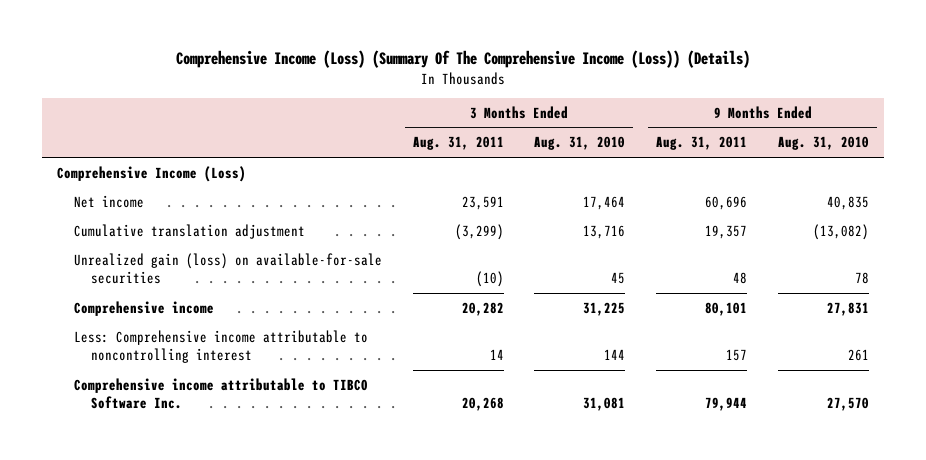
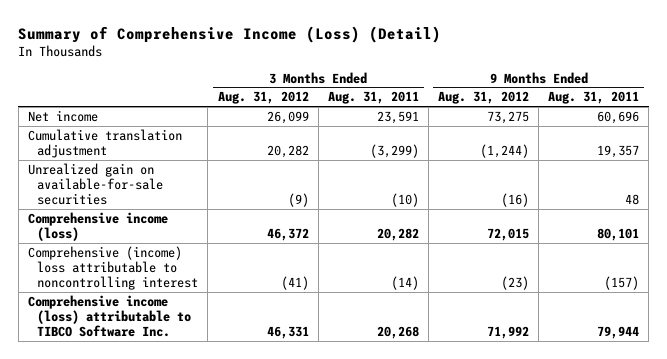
- Comprehensive Income (Loss) (Summary Of The Comprehensive Income (Loss)) (Details)
+ Summary of Comprehensive Income (Loss) (Detail)
- | 3 Months Ended Aug. 31, 2011 | 3 Months Ended Aug. 31, 2010 | 9 Months Ended Aug. 31, 2011 | 9 Months Ended Aug. 31, 2010
+ | 3 Months Ended Aug. 31, 2012 | 3 Months Ended Aug. 31, 2011 | 9 Months Ended Aug. 31, 2012 | 9 Months Ended Aug. 31, 2011
- Comprehensive Income (Loss)
- Unrealized gain (loss) on available-for-sale securities | (10) | 45 | 48 | 78
- Comprehensive income | 20,282 | 31,225 | 80,101 | 27,831
- Less: Comprehensive income attributable to noncontrolling interest | 14 | 144 | 157 | 261
- Comprehensive income attributable to TIBCO Software Inc. | 20,268 | 31,081 | 79,944 | 27,570
+ Unrealized gain on available-for-sale securities | (9) | (10) | (16) | 48
+ Comprehensive income (loss) | 46,372 | 20,282 | 72,015 | 80,101
+ Comprehensive (income) loss attributable to noncontrolling interest | (41) | (14) | (23) | (157)
+ Comprehensive income (loss) attributable to TIBCO Software Inc. | 46,331 | 20,268 | 71,992 | 79,944

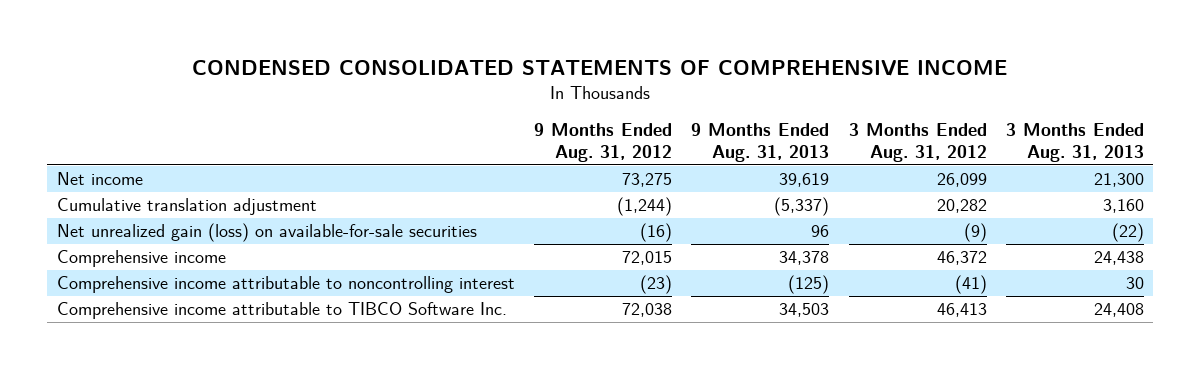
- Summary of Comprehensive Income (Loss) (Detail)
+ CONDENSED CONSOLIDATED STATEMENTS OF COMPREHENSIVE INCOME
- | 3 Months Ended Aug. 31, 2012 | 3 Months Ended Aug. 31, 2011 | 9 Months Ended Aug. 31, 2012 | 9 Months Ended Aug. 31, 2011
+ | 9 Months Ended Aug. 31, 2012 | 9 Months Ended Aug. 31, 2013 | 3 Months Ended Aug. 31, 2012 | 3 Months Ended Aug. 31, 2013
- Unrealized gain on available-for-sale securities | (9) | (10) | (16) | 48
- Comprehensive income (loss) | 46,372 | 20,282 | 72,015 | 80,101
- Comprehensive (income) loss attributable to noncontrolling interest | (41) | (14) | (23) | (157)
- Comprehensive income (loss) attributable to TIBCO Software Inc. | 46,331 | 20,268 | 71,992 | 79,944
+ Net unrealized gain (loss) on available-for-sale securities | (16) | 96 | (9) | (22)
+ Comprehensive income | 72,015 | 34,378 | 46,372 | 24,438
+ Comprehensive income attributable to noncontrolling interest | (23) | (125) | (41) | 30
+ Comprehensive income attributable to TIBCO Software Inc. | 72,038 | 34,503 | 46,413 | 24,408

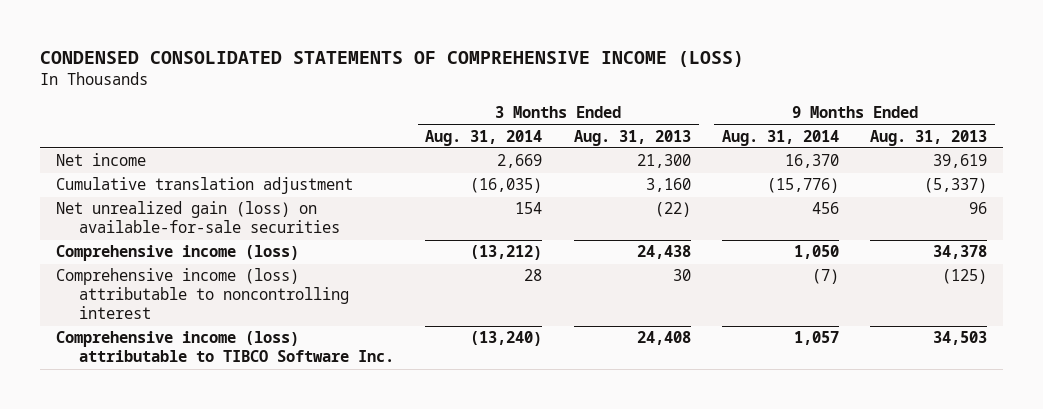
- CONDENSED CONSOLIDATED STATEMENTS OF COMPREHENSIVE INCOME
+ CONDENSED CONSOLIDATED STATEMENTS OF COMPREHENSIVE INCOME (LOSS)
- | 9 Months Ended Aug. 31, 2012 | 9 Months Ended Aug. 31, 2013 | 3 Months Ended Aug. 31, 2012 | 3 Months Ended Aug. 31, 2013
+ | 3 Months Ended Aug. 31, 2014 | 3 Months Ended Aug. 31, 2013 | 9 Months Ended Aug. 31, 2014 | 9 Months Ended Aug. 31, 2013
- Comprehensive income | 72,015 | 34,378 | 46,372 | 24,438
- Comprehensive income attributable to noncontrolling interest | (23) | (125) | (41) | 30
- Comprehensive income attributable to TIBCO Software Inc. | 72,038 | 34,503 | 46,413 | 24,408
+ Comprehensive income (loss) | (13,212) | 24,438 | 1,050 | 34,378
+ Comprehensive income (loss) attributable to noncontrolling interest | 28 | 30 | (7) | (125)
+ Comprehensive income (loss) attributable to TIBCO Software Inc. | (13,240) | 24,408 | 1,057 | 34,503

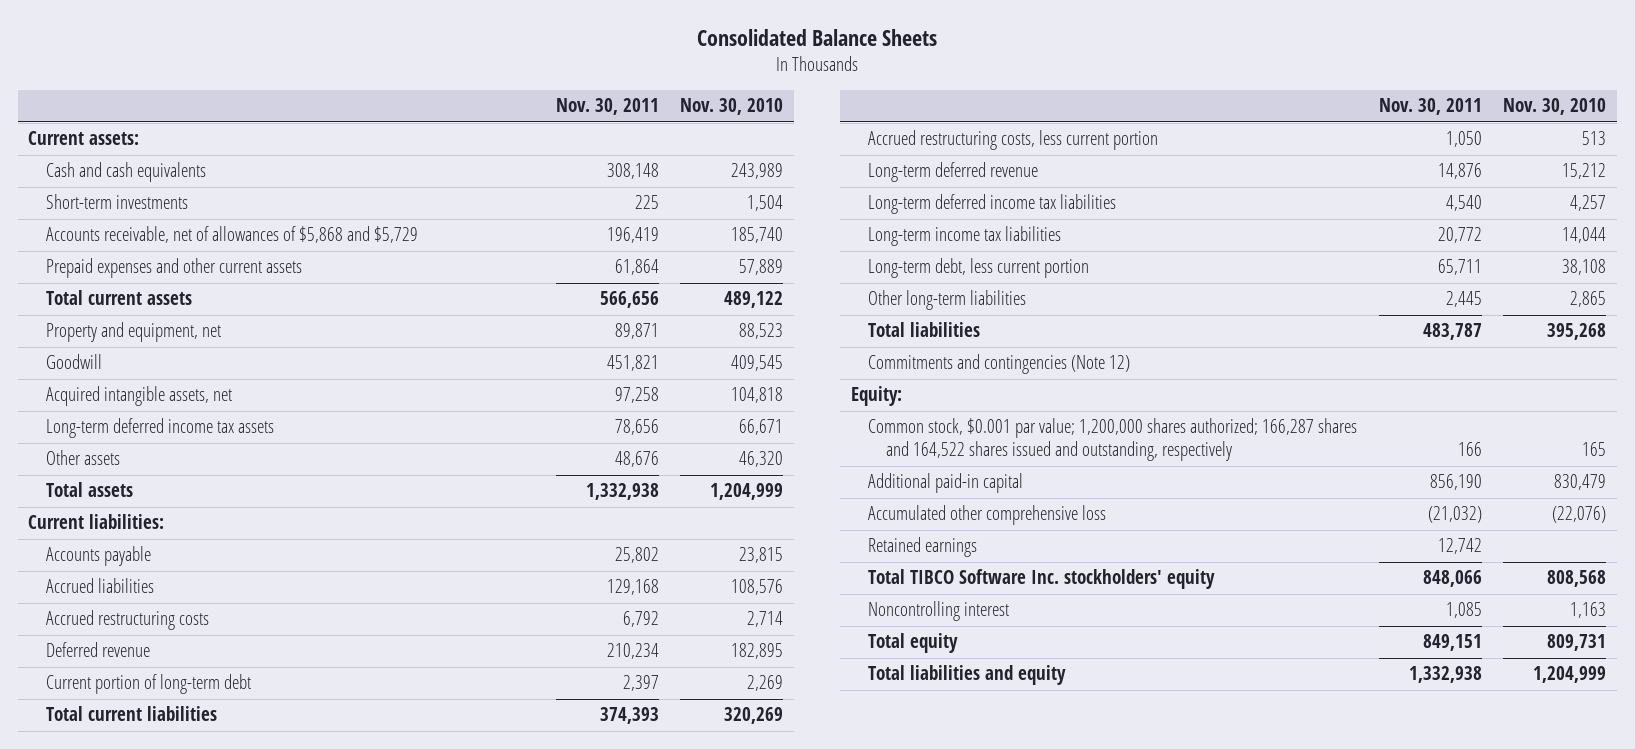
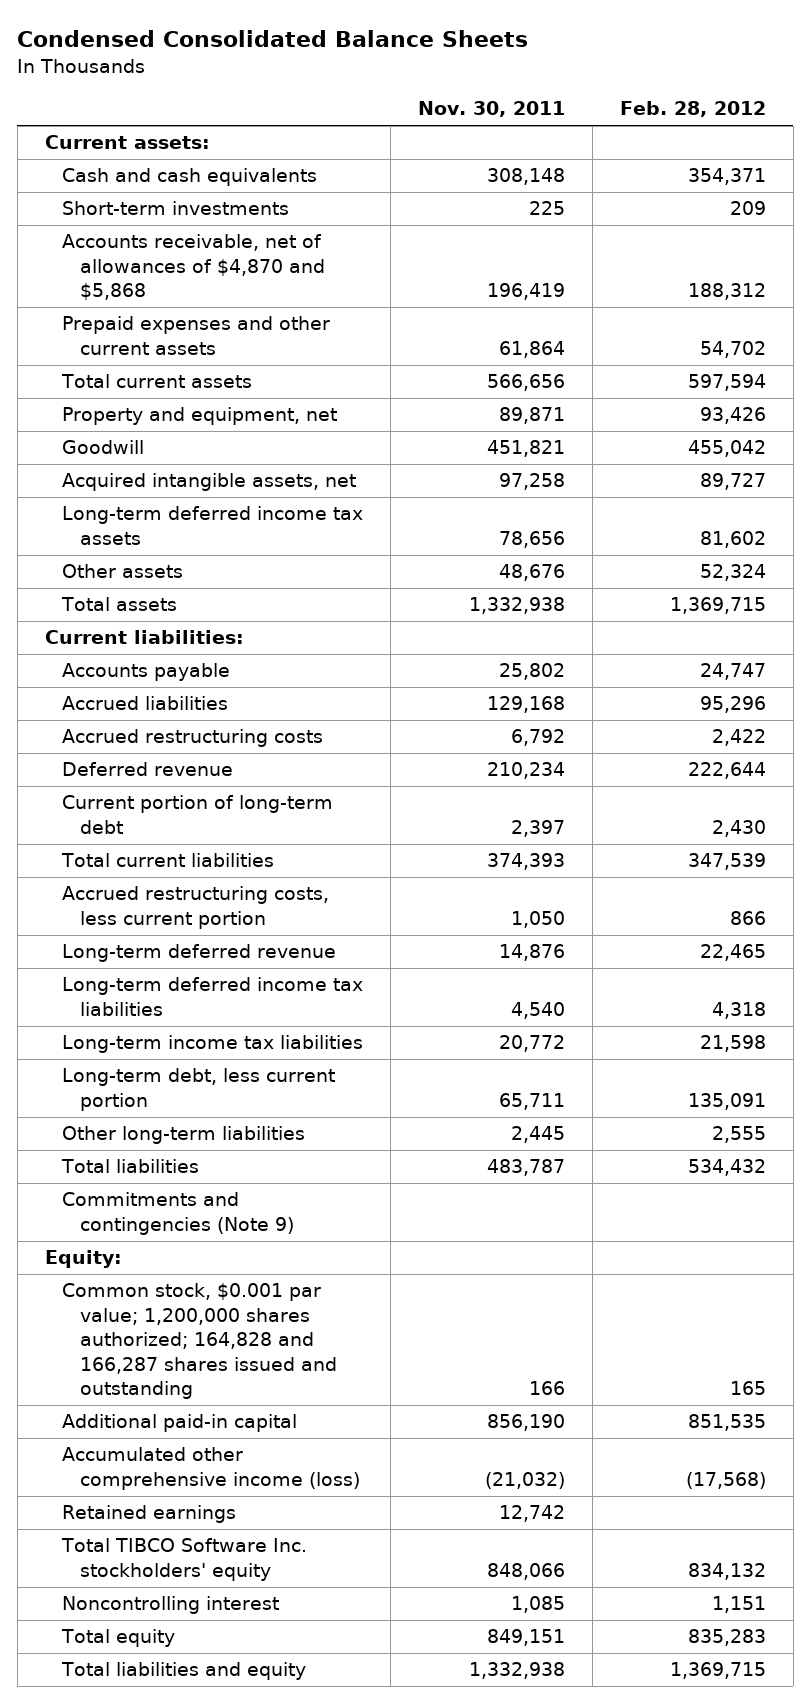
- Consolidated Balance Sheets
+ Condensed Consolidated Balance Sheets
- | Nov. 30, 2011 | Nov. 30, 2010
+ | Nov. 30, 2011 | Feb. 28, 2012
- Accounts receivable, net of allowances of $5,868 and $5,729 | 196,419 | 185,740
+ Accounts receivable, net of allowances of $4,870 and $5,868 | 196,419 | 188,312
- Commitments and contingencies (Note 12)
+ Commitments and contingencies (Note 9)
- Common stock, $0.001 par value; 1,200,000 shares authorized; 166,287 shares and 164,522 shares issued and outstanding, respectively | 166 | 165
+ Common stock, $0.001 par value; 1,200,000 shares authorized; 164,828 and 166,287 shares issued and outstanding | 166 | 165
- Accumulated other comprehensive loss | (21,032) | (22,076)
+ Accumulated other comprehensive income (loss) | (21,032) | (17,568)

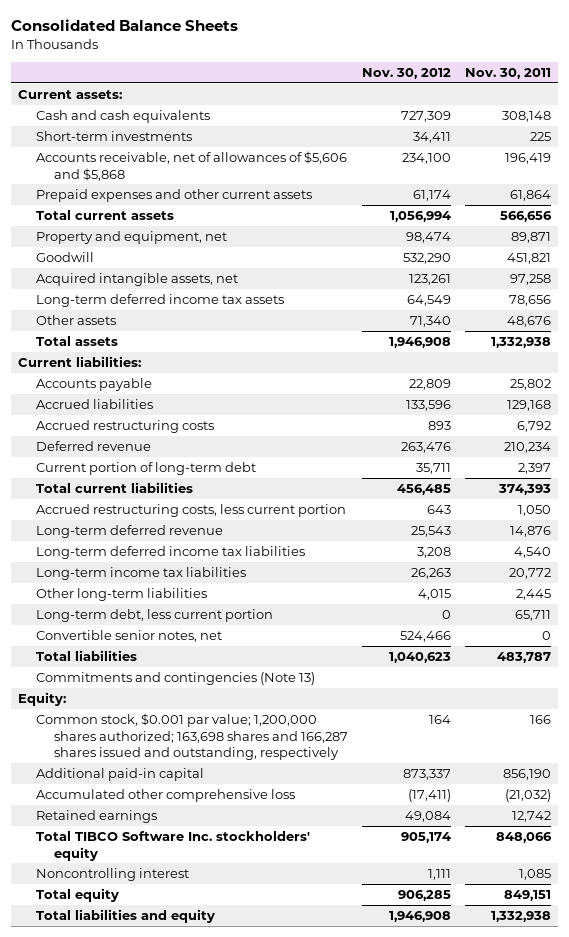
- Condensed Consolidated Balance Sheets
+ Consolidated Balance Sheets
- | Nov. 30, 2011 | Feb. 28, 2012
+ | Nov. 30, 2012 | Nov. 30, 2011
- Accounts receivable, net of allowances of $4,870 and $5,868 | 196,419 | 188,312
+ Accounts receivable, net of allowances of $5,606 and $5,868 | 234,100 | 196,419
moved down: Long-term debt, less current portion | 0 | 65,711
+ Convertible senior notes, net | 524,466 | 0
- Commitments and contingencies (Note 9)
+ Commitments and contingencies (Note 13)
- Common stock, $0.001 par value; 1,200,000 shares authorized; 164,828 and 166,287 shares issued and outstanding | 166 | 165
+ Common stock, $0.001 par value; 1,200,000 shares authorized; 163,698 shares and 166,287 shares issued and outstanding, respectively | 164 | 166
- Accumulated other comprehensive income (loss) | (21,032) | (17,568)
+ Accumulated other comprehensive loss | (17,411) | (21,032)

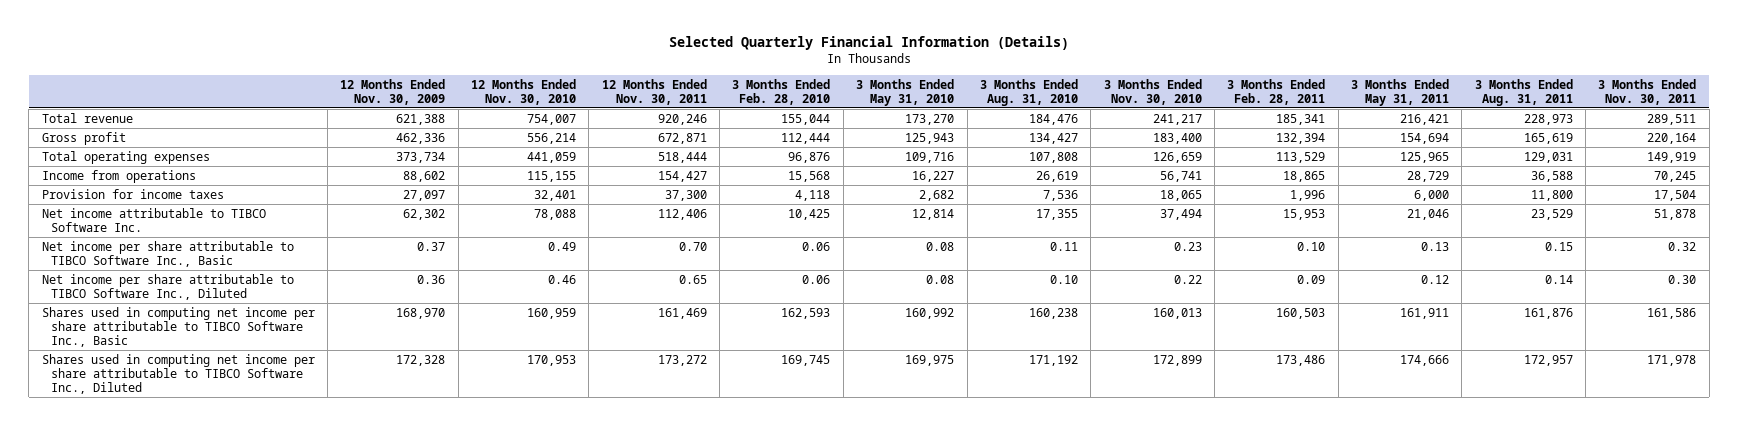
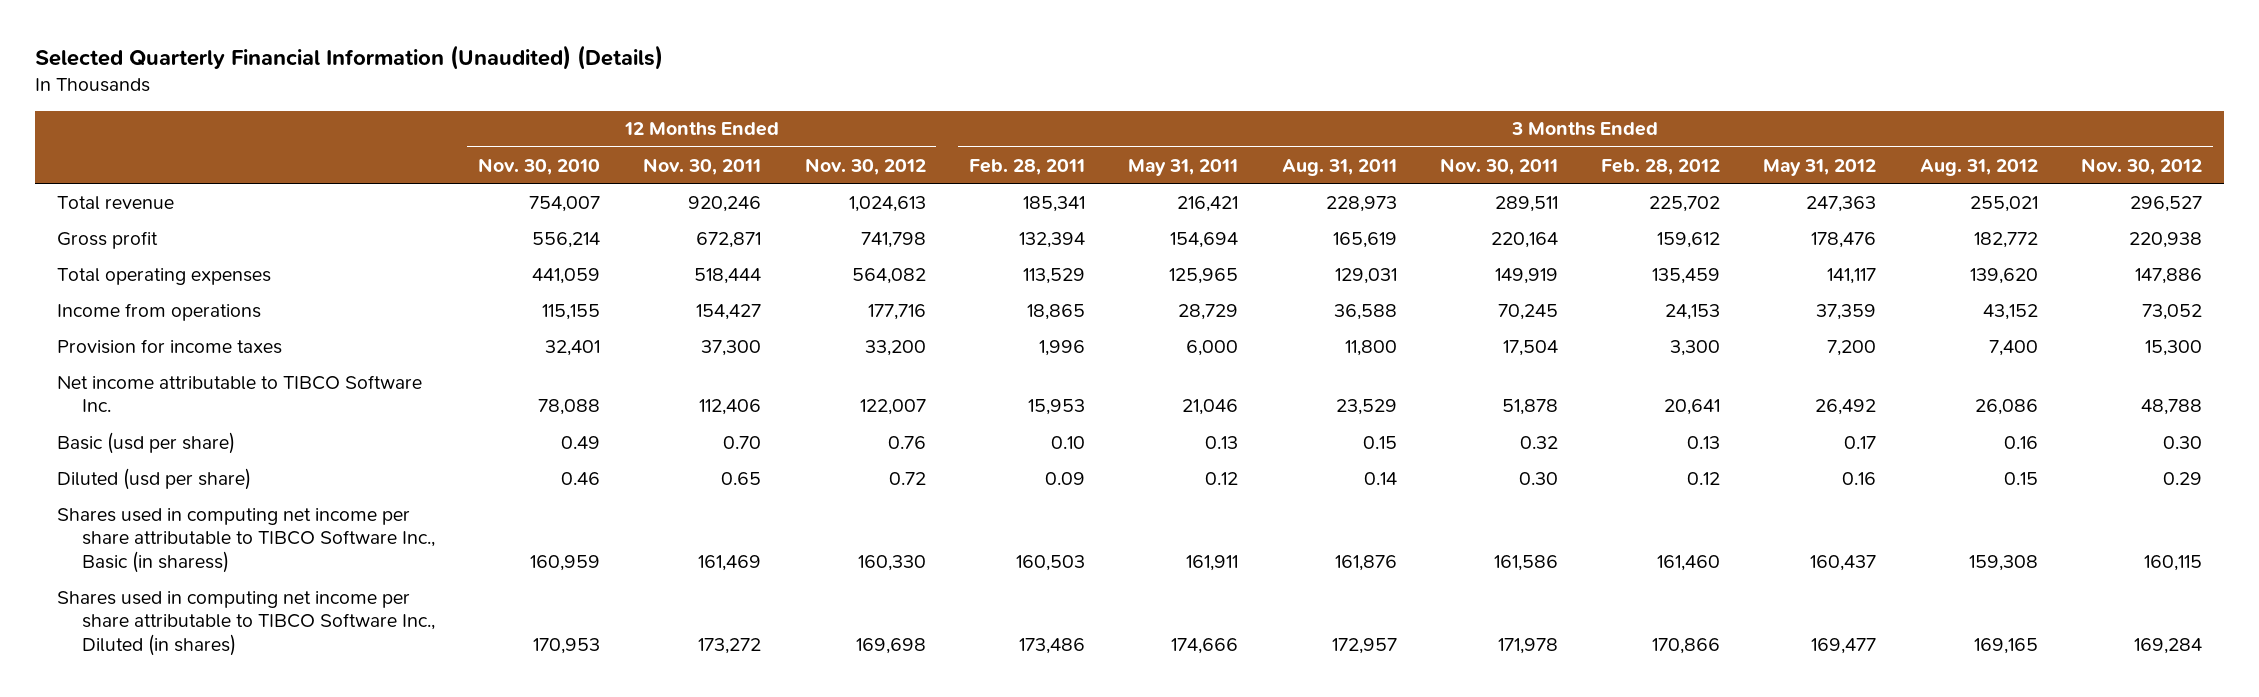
- Selected Quarterly Financial Information (Details)
+ Selected Quarterly Financial Information (Unaudited) (Details)
- | 12 Months Ended Nov. 30, 2009 | 12 Months Ended Nov. 30, 2010 | 12 Months Ended Nov. 30, 2011 | 3 Months Ended Feb. 28, 2010 | 3 Months Ended May 31, 2010 | 3 Months Ended Aug. 31, 2010 | 3 Months Ended Nov. 30, 2010 | 3 Months Ended Feb. 28, 2011 | 3 Months Ended May 31, 2011 | 3 Months Ended Aug. 31, 2011 | 3 Months Ended Nov. 30, 2011
+ | 12 Months Ended Nov. 30, 2010 | 12 Months Ended Nov. 30, 2011 | 12 Months Ended Nov. 30, 2012 | 3 Months Ended Feb. 28, 2011 | 3 Months Ended May 31, 2011 | 3 Months Ended Aug. 31, 2011 | 3 Months Ended Nov. 30, 2011 | 3 Months Ended Feb. 28, 2012 | 3 Months Ended May 31, 2012 | 3 Months Ended Aug. 31, 2012 | 3 Months Ended Nov. 30, 2012
- Net income per share attributable to TIBCO Software Inc., Basic | 0.37 | 0.49 | 0.70 | 0.06 | 0.08 | 0.11 | 0.23 | 0.10 | 0.13 | 0.15 | 0.32
- Net income per share attributable to TIBCO Software Inc., Diluted | 0.36 | 0.46 | 0.65 | 0.06 | 0.08 | 0.10 | 0.22 | 0.09 | 0.12 | 0.14 | 0.30
- Shares used in computing net income per share attributable to TIBCO Software Inc., Basic | 168,970 | 160,959 | 161,469 | 162,593 | 160,992 | 160,238 | 160,013 | 160,503 | 161,911 | 161,876 | 161,586
- Shares used in computing net income per share attributable to TIBCO Software Inc., Diluted | 172,328 | 170,953 | 173,272 | 169,745 | 169,975 | 171,192 | 172,899 | 173,486 | 174,666 | 172,957 | 171,978
+ Basic (usd per share) | 0.49 | 0.70 | 0.76 | 0.10 | 0.13 | 0.15 | 0.32 | 0.13 | 0.17 | 0.16 | 0.30
+ Diluted (usd per share) | 0.46 | 0.65 | 0.72 | 0.09 | 0.12 | 0.14 | 0.30 | 0.12 | 0.16 | 0.15 | 0.29
+ Shares used in computing net income per share attributable to TIBCO Software Inc., Basic (in sharess) | 160,959 | 161,469 | 160,330 | 160,503 | 161,911 | 161,876 | 161,586 | 161,460 | 160,437 | 159,308 | 160,115
+ Shares used in computing net income per share attributable to TIBCO Software Inc., Diluted (in shares) | 170,953 | 173,272 | 169,698 | 173,486 | 174,666 | 172,957 | 171,978 | 170,866 | 169,477 | 169,165 | 169,284

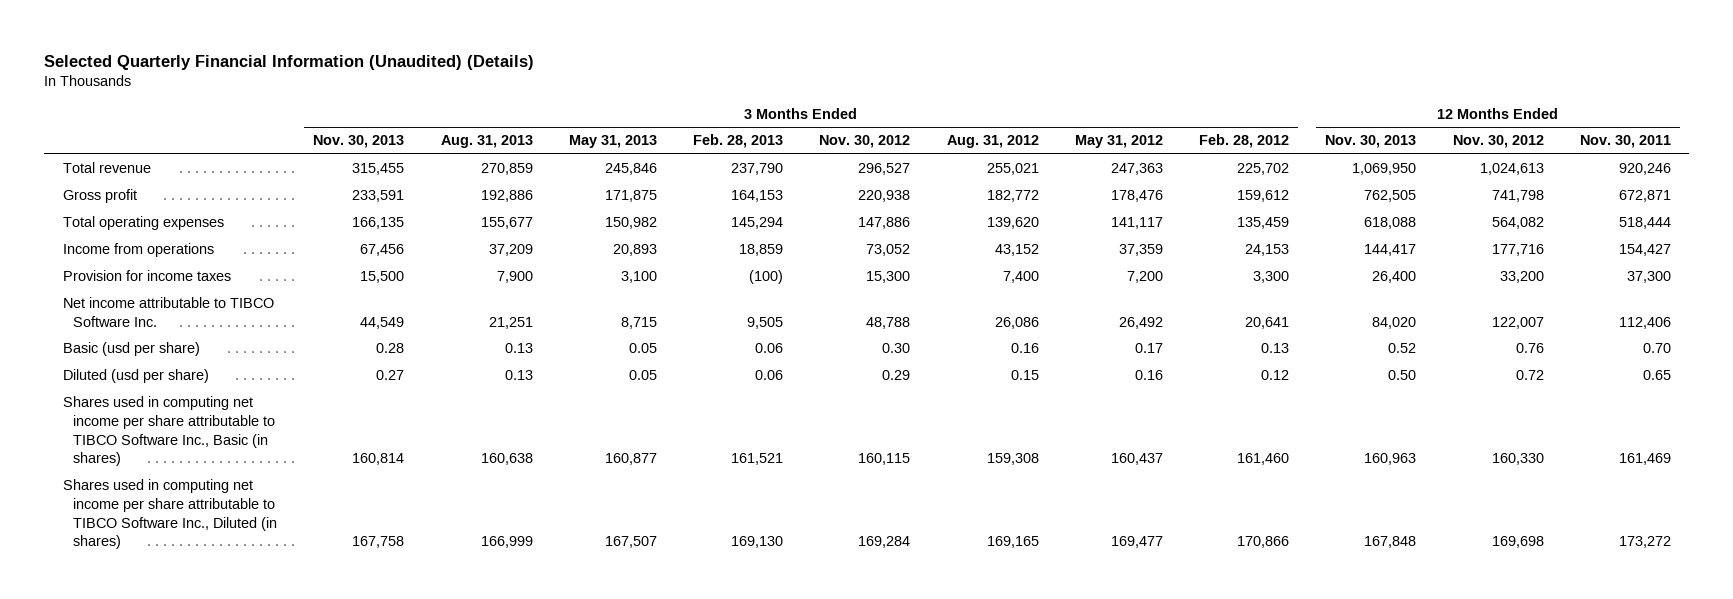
- | 12 Months Ended Nov. 30, 2010 | 12 Months Ended Nov. 30, 2011 | 12 Months Ended Nov. 30, 2012 | 3 Months Ended Feb. 28, 2011 | 3 Months Ended May 31, 2011 | 3 Months Ended Aug. 31, 2011 | 3 Months Ended Nov. 30, 2011 | 3 Months Ended Feb. 28, 2012 | 3 Months Ended May 31, 2012 | 3 Months Ended Aug. 31, 2012 | 3 Months Ended Nov. 30, 2012
+ | 3 Months Ended Nov. 30, 2013 | 3 Months Ended Aug. 31, 2013 | 3 Months Ended May 31, 2013 | 3 Months Ended Feb. 28, 2013 | 3 Months Ended Nov. 30, 2012 | 3 Months Ended Aug. 31, 2012 | 3 Months Ended May 31, 2012 | 3 Months Ended Feb. 28, 2012 | 12 Months Ended Nov. 30, 2013 | 12 Months Ended Nov. 30, 2012 | 12 Months Ended Nov. 30, 2011
- Shares used in computing net income per share attributable to TIBCO Software Inc., Basic (in sharess) | 160,959 | 161,469 | 160,330 | 160,503 | 161,911 | 161,876 | 161,586 | 161,460 | 160,437 | 159,308 | 160,115
+ Shares used in computing net income per share attributable to TIBCO Software Inc., Basic (in shares) | 160,814 | 160,638 | 160,877 | 161,521 | 160,115 | 159,308 | 160,437 | 161,460 | 160,963 | 160,330 | 161,469

